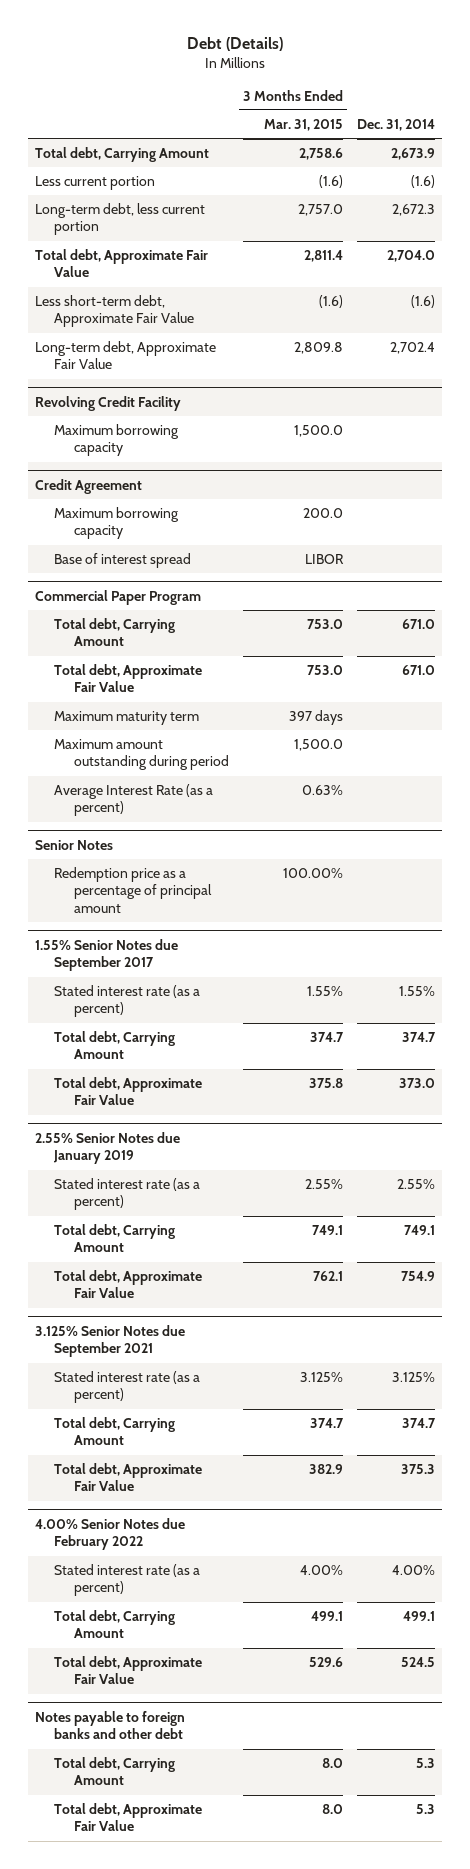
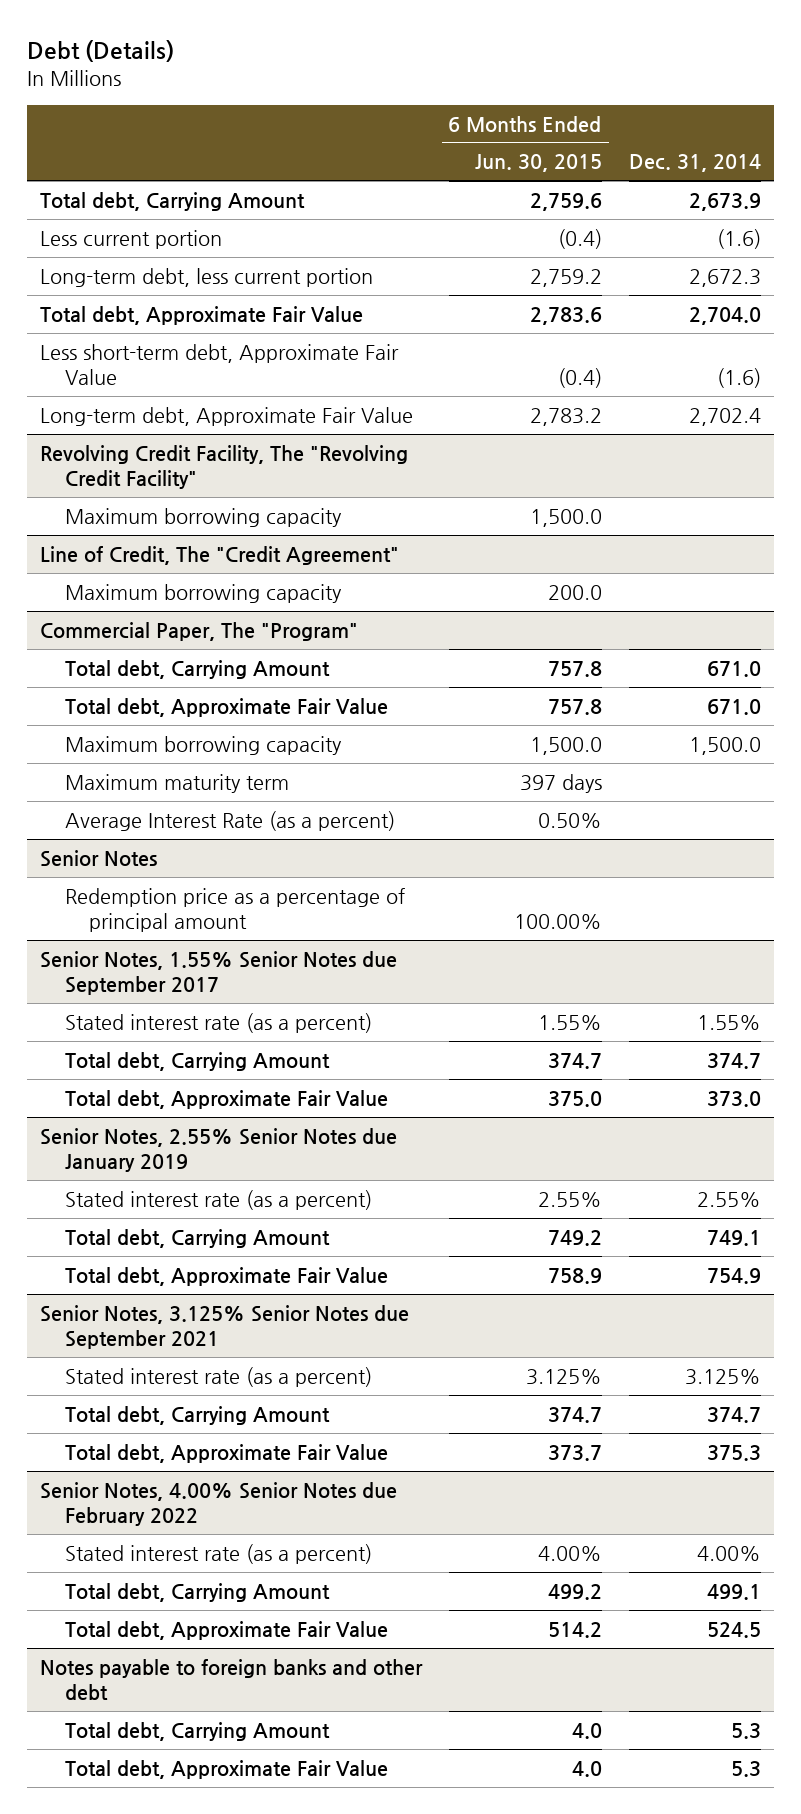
- | 3 Months Ended Mar. 31, 2015 | Dec. 31, 2014
+ | 6 Months Ended Jun. 30, 2015 | Dec. 31, 2014
- Revolving Credit Facility
+ Revolving Credit Facility, The "Revolving Credit Facility"
- Credit Agreement
+ Line of Credit, The "Credit Agreement"
- Base of interest spread | LIBOR |
- Commercial Paper Program
+ Commercial Paper, The "Program"
+ Maximum borrowing capacity | 1,500.0 | 1,500.0
- Maximum amount outstanding during period | 1,500.0 |
- 1.55% Senior Notes due September 2017
+ Senior Notes, 1.55% Senior Notes due September 2017
- 2.55% Senior Notes due January 2019
+ Senior Notes, 2.55% Senior Notes due January 2019
- 3.125% Senior Notes due September 2021
+ Senior Notes, 3.125% Senior Notes due September 2021
- 4.00% Senior Notes due February 2022
+ Senior Notes, 4.00% Senior Notes due February 2022

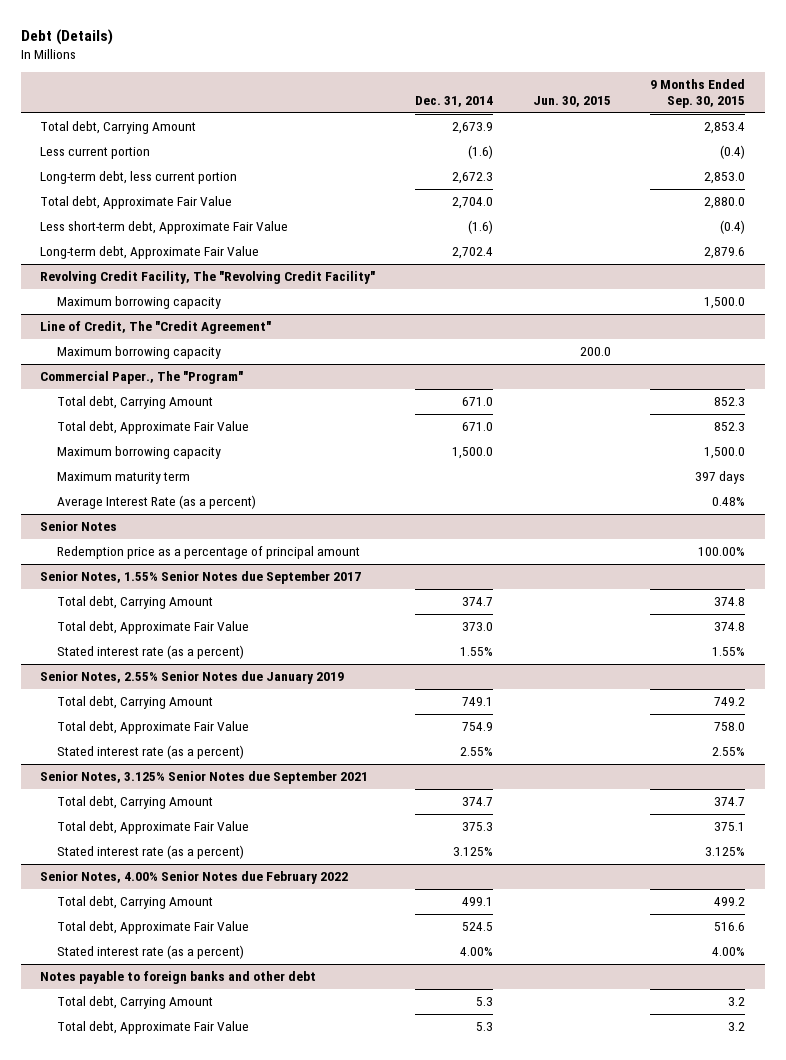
- | 6 Months Ended Jun. 30, 2015 | Dec. 31, 2014
+ | Dec. 31, 2014 | Jun. 30, 2015 | 9 Months Ended Sep. 30, 2015
- Commercial Paper, The "Program"
+ Commercial Paper., The "Program"
@ Senior Notes, 1.55% Senior Notes due September 2017
moved down: Stated interest rate (as a percent) | 1.55% | | 1.55%
@ Senior Notes, 2.55% Senior Notes due January 2019
moved down: Stated interest rate (as a percent) | 2.55% | | 2.55%
@ Senior Notes, 3.125% Senior Notes due September 2021
moved down: Stated interest rate (as a percent) | 3.125% | | 3.125%
@ Senior Notes, 4.00% Senior Notes due February 2022
moved down: Stated interest rate (as a percent) | 4.00% | | 4.00%

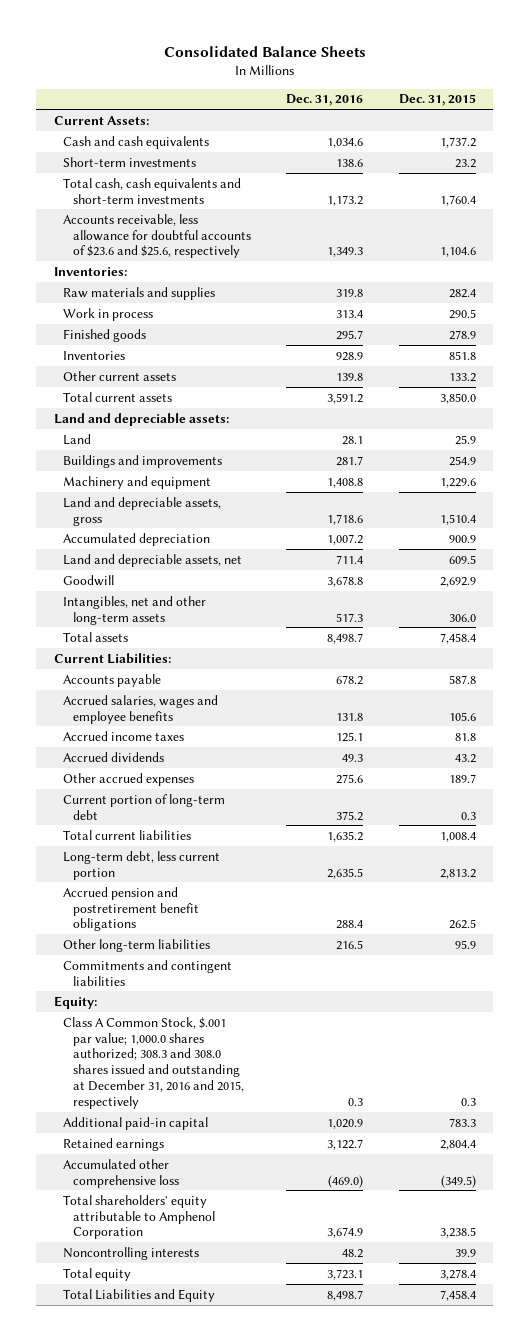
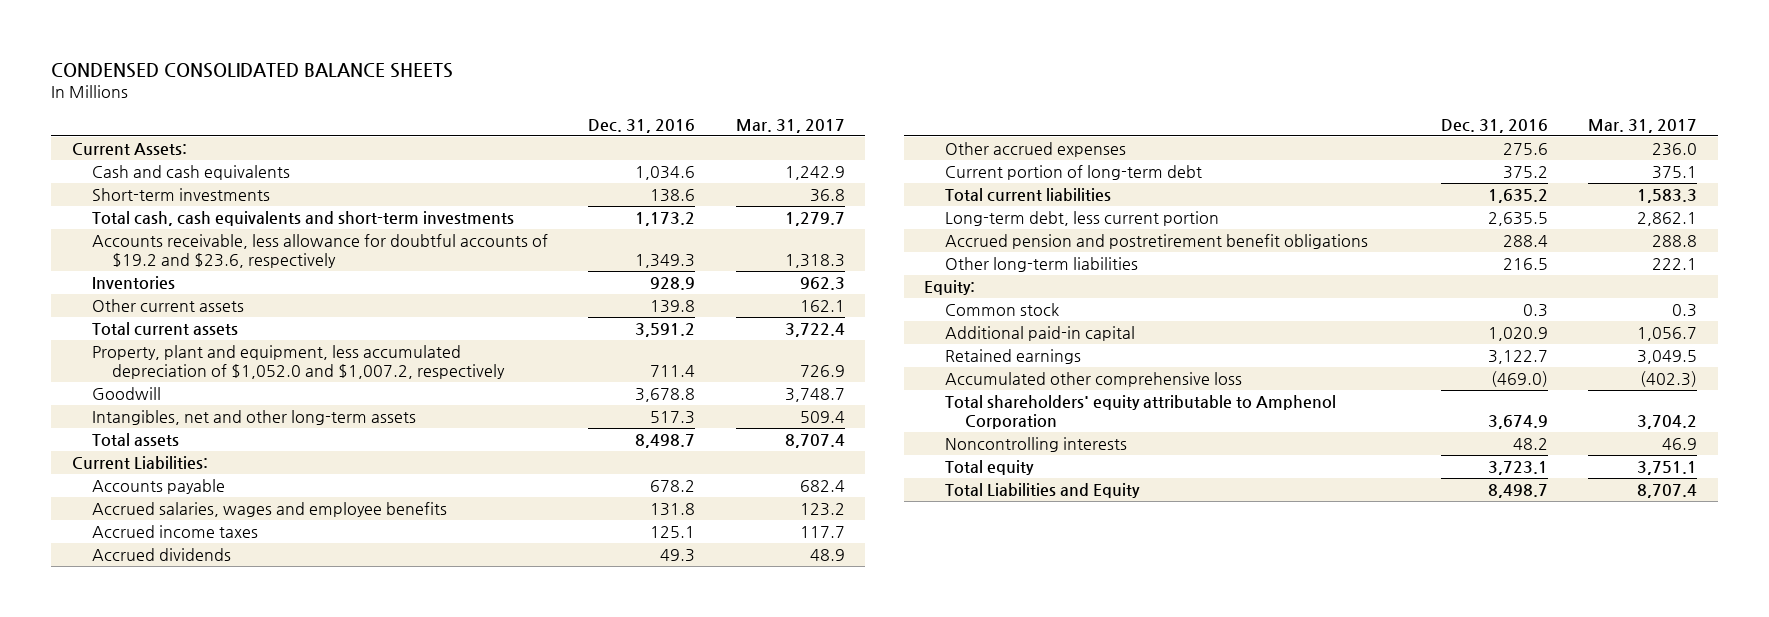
- Consolidated Balance Sheets
+ CONDENSED CONSOLIDATED BALANCE SHEETS
- | Dec. 31, 2016 | Dec. 31, 2015
+ | Dec. 31, 2016 | Mar. 31, 2017
- Accounts receivable, less allowance for doubtful accounts of $23.6 and $25.6, respectively | 1,349.3 | 1,104.6
- Inventories:
- Raw materials and supplies | 319.8 | 282.4
- Work in process | 313.4 | 290.5
- Finished goods | 295.7 | 278.9
+ Accounts receivable, less allowance for doubtful accounts of $19.2 and $23.6, respectively | 1,349.3 | 1,318.3
- Land and depreciable assets:
- Land | 28.1 | 25.9
- Buildings and improvements | 281.7 | 254.9
- Machinery and equipment | 1,408.8 | 1,229.6
- Land and depreciable assets, gross | 1,718.6 | 1,510.4
- Accumulated depreciation | 1,007.2 | 900.9
- Land and depreciable assets, net | 711.4 | 609.5
+ Property, plant and equipment, less accumulated depreciation of $1,052.0 and $1,007.2, respectively | 711.4 | 726.9
- Commitments and contingent liabilities
- Class A Common Stock, $.001 par value; 1,000.0 shares authorized; 308.3 and 308.0 shares issued and outstanding at December 31, 2016 and 2015, respectively | 0.3 | 0.3
+ Common stock | 0.3 | 0.3

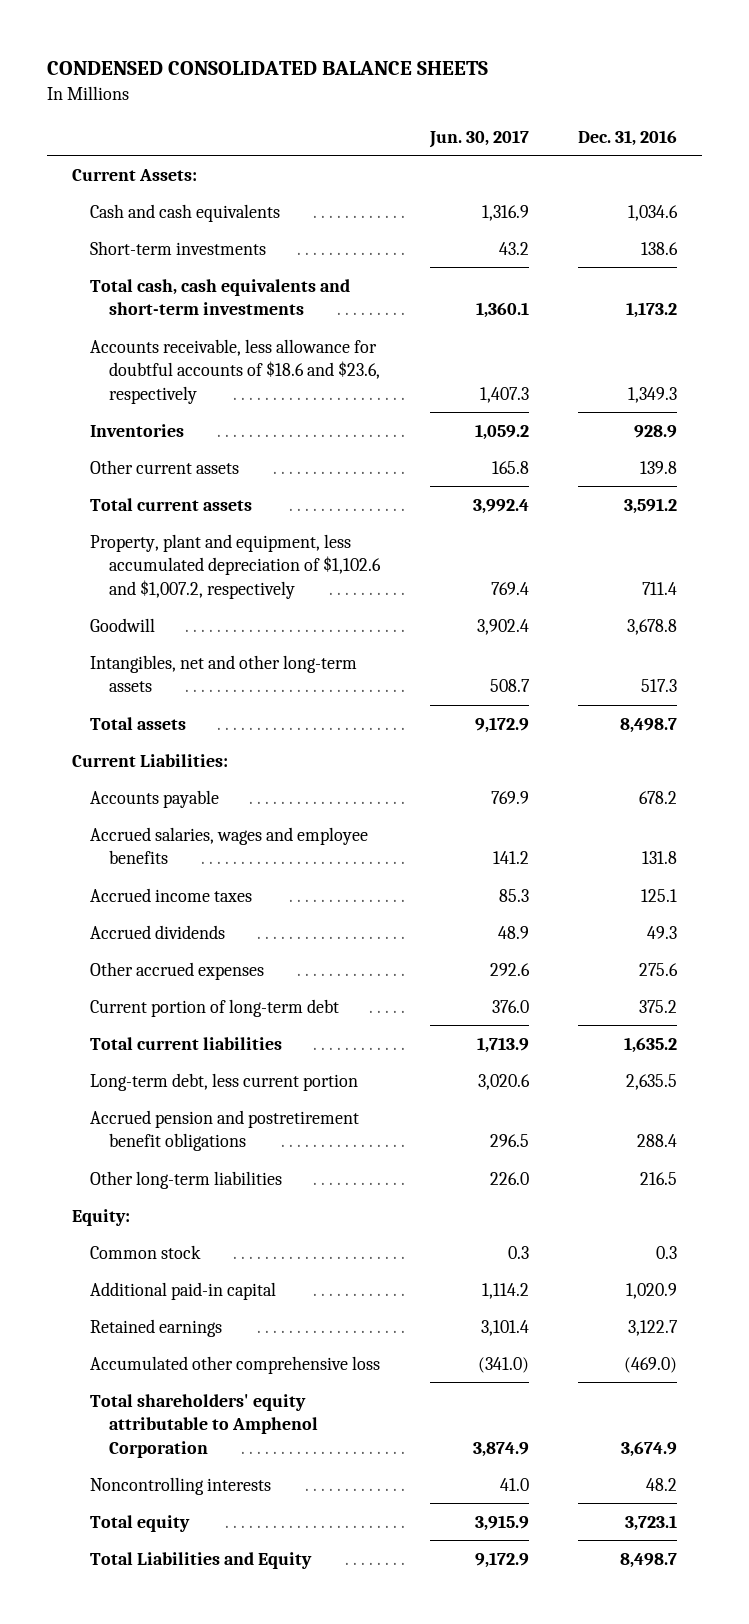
- | Dec. 31, 2016 | Mar. 31, 2017
+ | Jun. 30, 2017 | Dec. 31, 2016
- Accounts receivable, less allowance for doubtful accounts of $19.2 and $23.6, respectively | 1,349.3 | 1,318.3
+ Accounts receivable, less allowance for doubtful accounts of $18.6 and $23.6, respectively | 1,407.3 | 1,349.3
- Property, plant and equipment, less accumulated depreciation of $1,052.0 and $1,007.2, respectively | 711.4 | 726.9
+ Property, plant and equipment, less accumulated depreciation of $1,102.6 and $1,007.2, respectively | 769.4 | 711.4

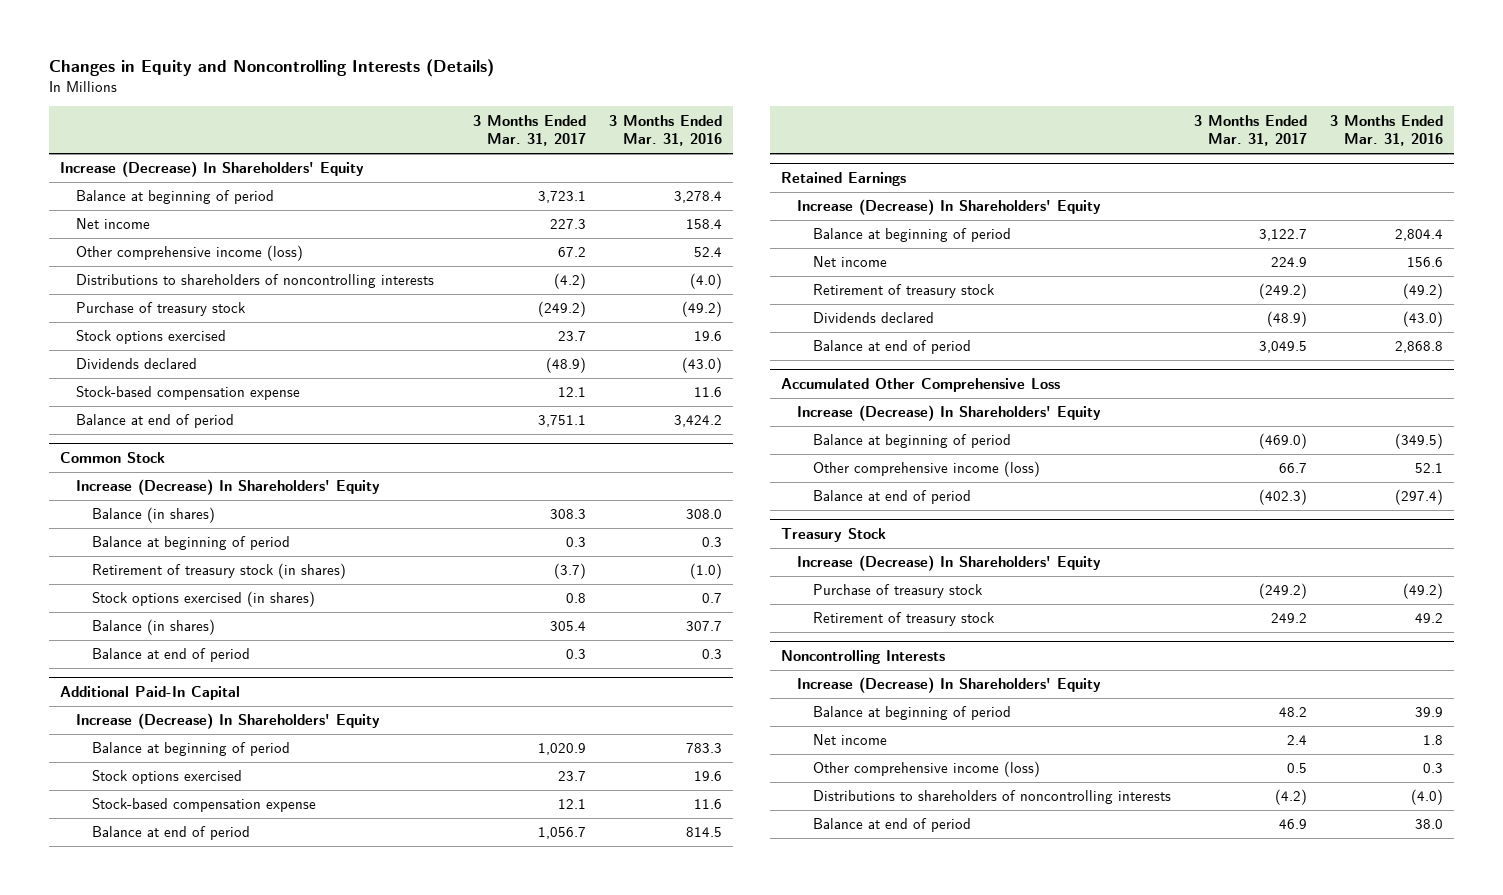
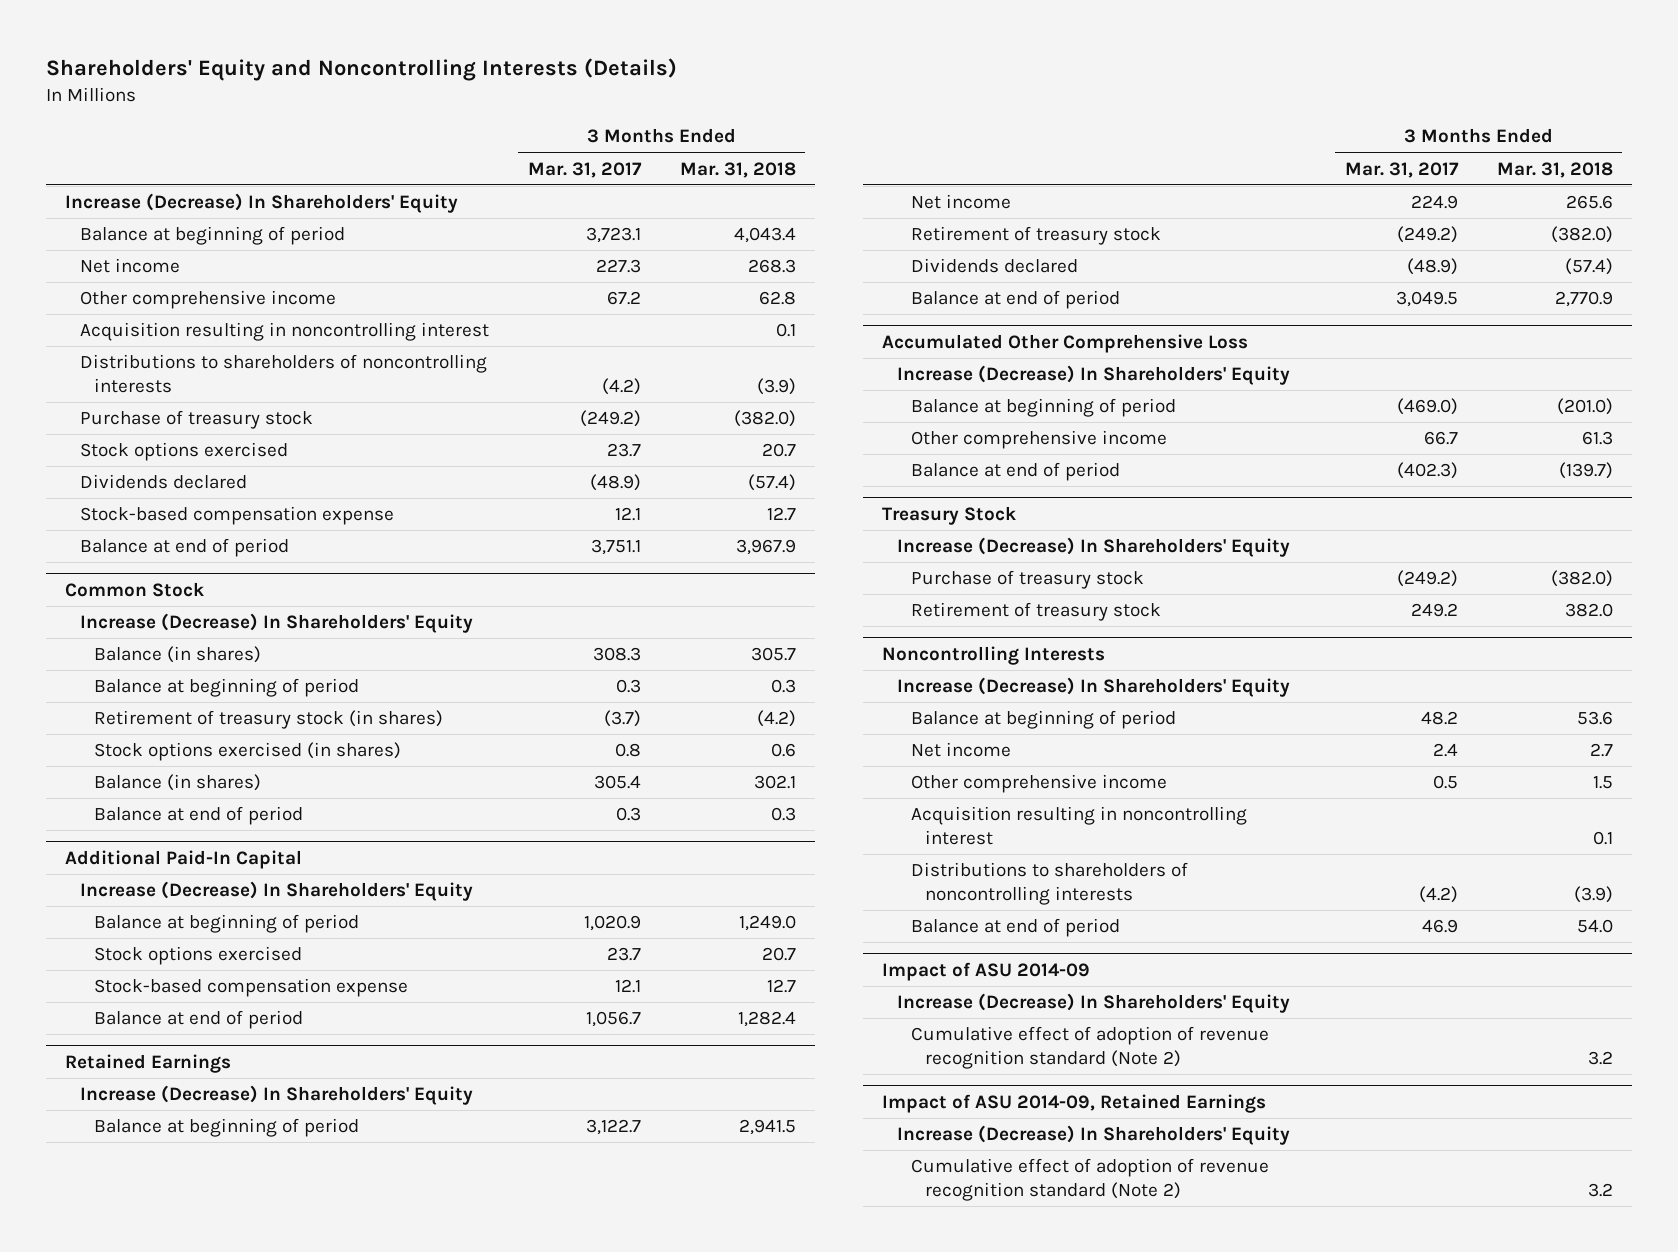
- Changes in Equity and Noncontrolling Interests (Details)
+ Shareholders' Equity and Noncontrolling Interests (Details)
- | 3 Months Ended Mar. 31, 2017 | 3 Months Ended Mar. 31, 2016
+ | 3 Months Ended Mar. 31, 2017 | 3 Months Ended Mar. 31, 2018
- Other comprehensive income (loss) | 67.2 | 52.4
+ Other comprehensive income | 67.2 | 62.8
+ Acquisition resulting in noncontrolling interest | | 0.1
@ Accumulated Other Comprehensive Loss
- Other comprehensive income (loss) | 66.7 | 52.1
+ Other comprehensive income | 66.7 | 61.3
@ Noncontrolling Interests
- Other comprehensive income (loss) | 0.5 | 0.3
+ Other comprehensive income | 0.5 | 1.5
+ Acquisition resulting in noncontrolling interest | | 0.1
+ Impact of ASU 2014-09
+ Increase (Decrease) In Shareholders' Equity
+ Cumulative effect of adoption of revenue recognition standard (Note 2) | | 3.2
+ Impact of ASU 2014-09, Retained Earnings
+ Increase (Decrease) In Shareholders' Equity
+ Cumulative effect of adoption of revenue recognition standard (Note 2) | | 3.2

